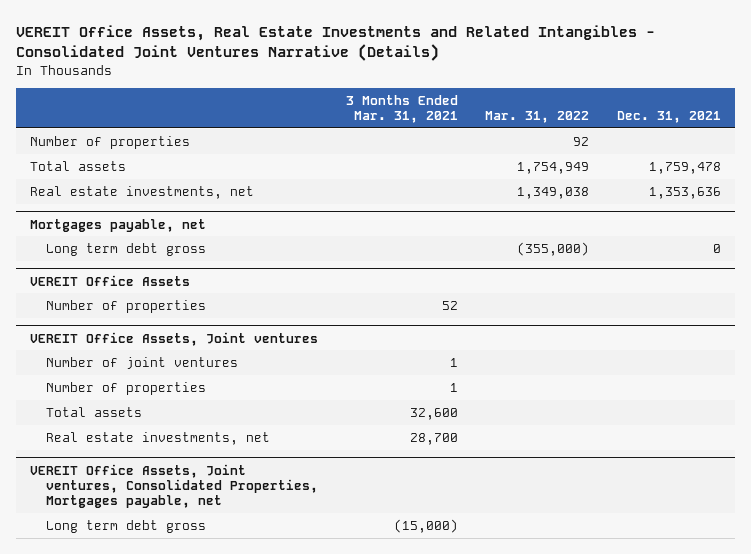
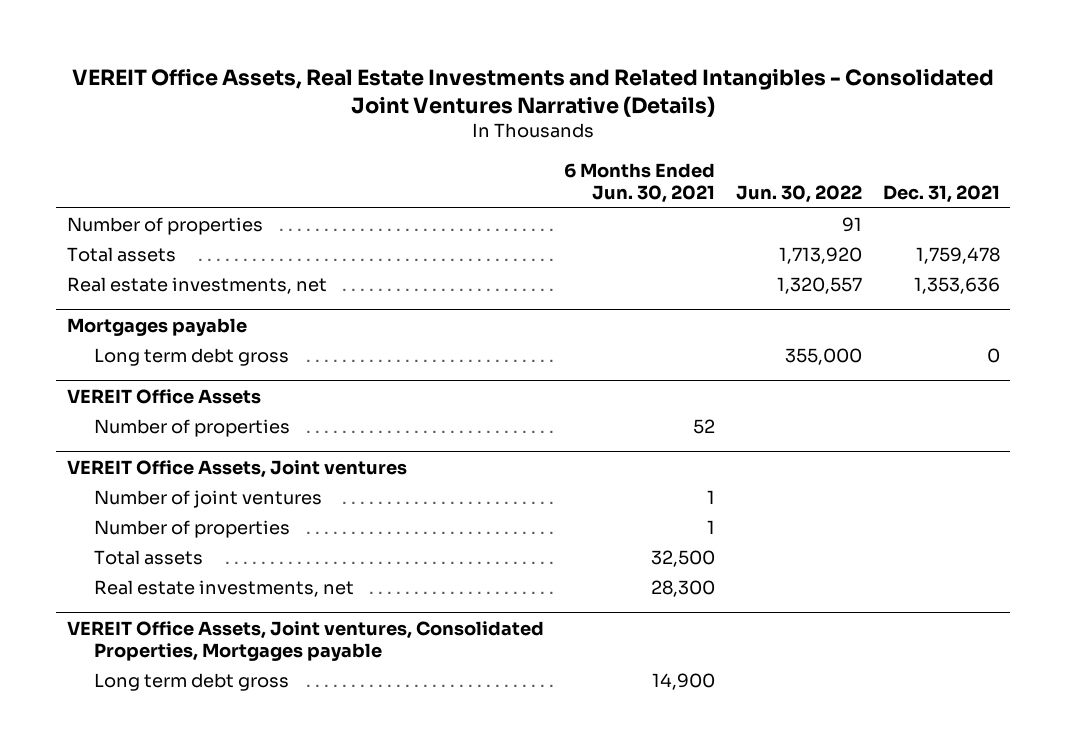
- | 3 Months Ended Mar. 31, 2021 | Mar. 31, 2022 | Dec. 31, 2021
+ | 6 Months Ended Jun. 30, 2021 | Jun. 30, 2022 | Dec. 31, 2021
- Mortgages payable, net
+ Mortgages payable
- VEREIT Office Assets, Joint ventures, Consolidated Properties, Mortgages payable, net
+ VEREIT Office Assets, Joint ventures, Consolidated Properties, Mortgages payable

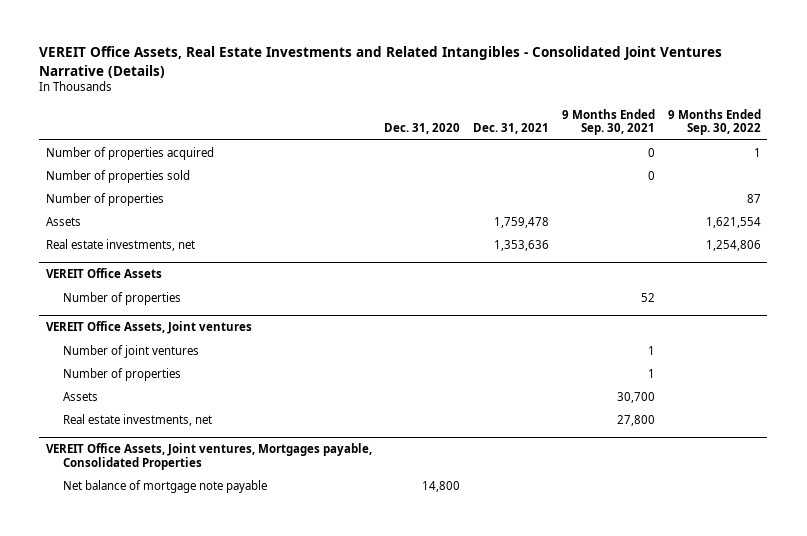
- | 6 Months Ended Jun. 30, 2021 | Jun. 30, 2022 | Dec. 31, 2021
+ | Dec. 31, 2020 | Dec. 31, 2021 | 9 Months Ended Sep. 30, 2021 | 9 Months Ended Sep. 30, 2022
+ Number of properties acquired | | | 0 | 1
+ Number of properties sold | | | 0 |
- Total assets | | 1,713,920 | 1,759,478
+ Assets | | 1,759,478 | | 1,621,554
- Mortgages payable
- Long term debt gross | | 355,000 | 0
@ VEREIT Office Assets, Joint ventures
- Total assets | 32,500 | |
+ Assets | | | 30,700 |
- VEREIT Office Assets, Joint ventures, Consolidated Properties, Mortgages payable
- Long term debt gross | 14,900 | |
+ VEREIT Office Assets, Joint ventures, Mortgages payable, Consolidated Properties
+ Net balance of mortgage note payable | 14,800 | | |

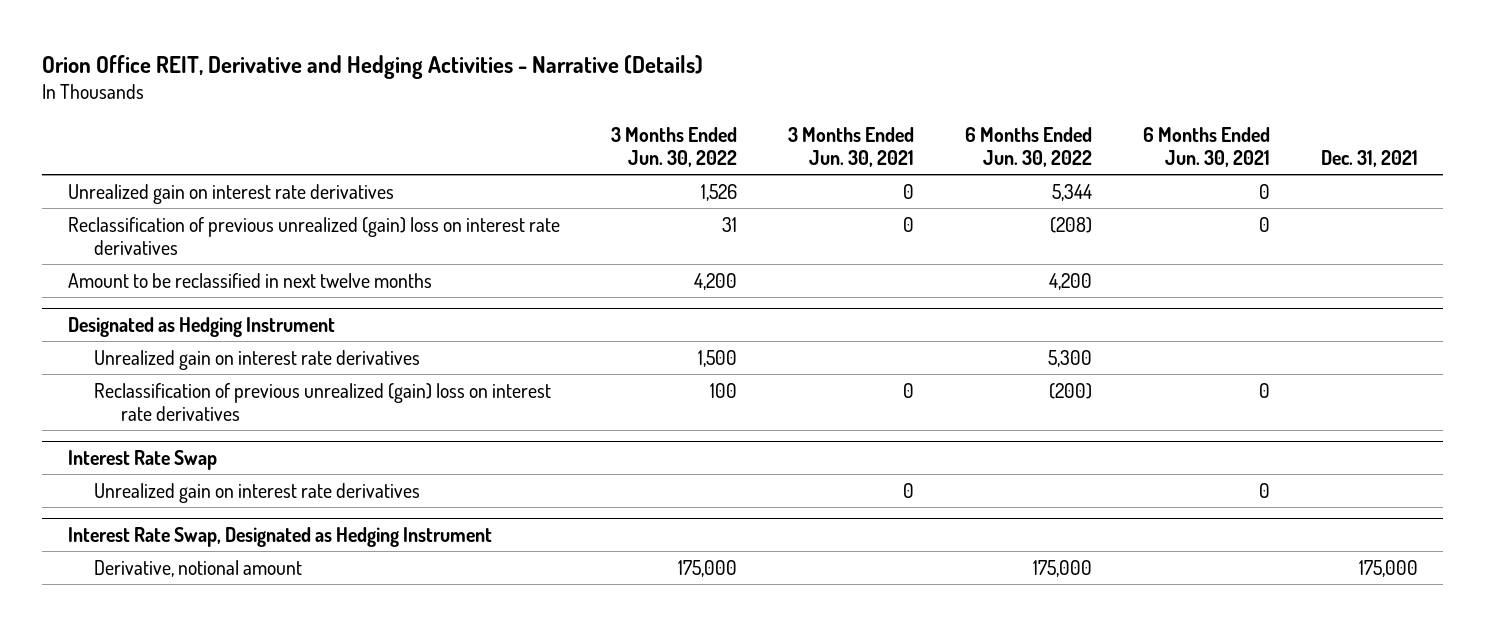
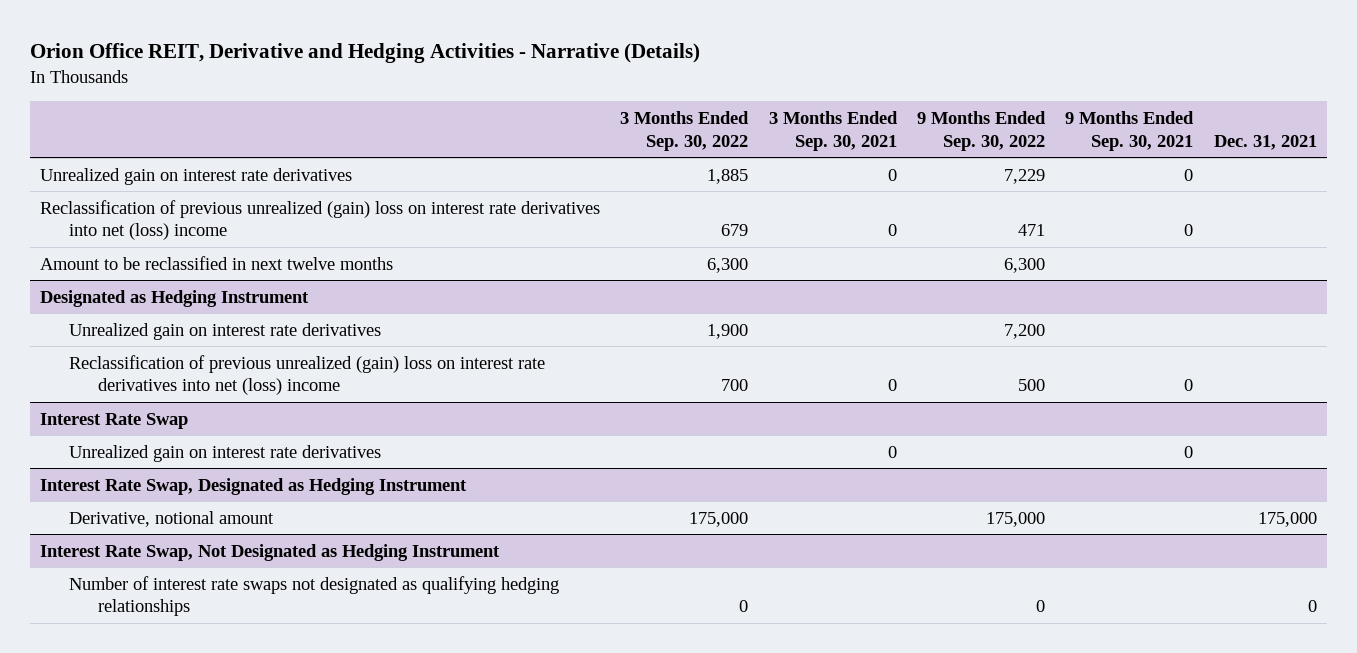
- | 3 Months Ended Jun. 30, 2022 | 3 Months Ended Jun. 30, 2021 | 6 Months Ended Jun. 30, 2022 | 6 Months Ended Jun. 30, 2021 | Dec. 31, 2021
+ | 3 Months Ended Sep. 30, 2022 | 3 Months Ended Sep. 30, 2021 | 9 Months Ended Sep. 30, 2022 | 9 Months Ended Sep. 30, 2021 | Dec. 31, 2021
- Reclassification of previous unrealized (gain) loss on interest rate derivatives | 31 | 0 | (208) | 0 |
+ Reclassification of previous unrealized (gain) loss on interest rate derivatives into net (loss) income | 679 | 0 | 471 | 0 |
@ Designated as Hedging Instrument
- Reclassification of previous unrealized (gain) loss on interest rate derivatives | 100 | 0 | (200) | 0 |
+ Reclassification of previous unrealized (gain) loss on interest rate derivatives into net (loss) income | 700 | 0 | 500 | 0 |
+ Interest Rate Swap, Not Designated as Hedging Instrument
+ Number of interest rate swaps not designated as qualifying hedging relationships | 0 | | 0 | | 0

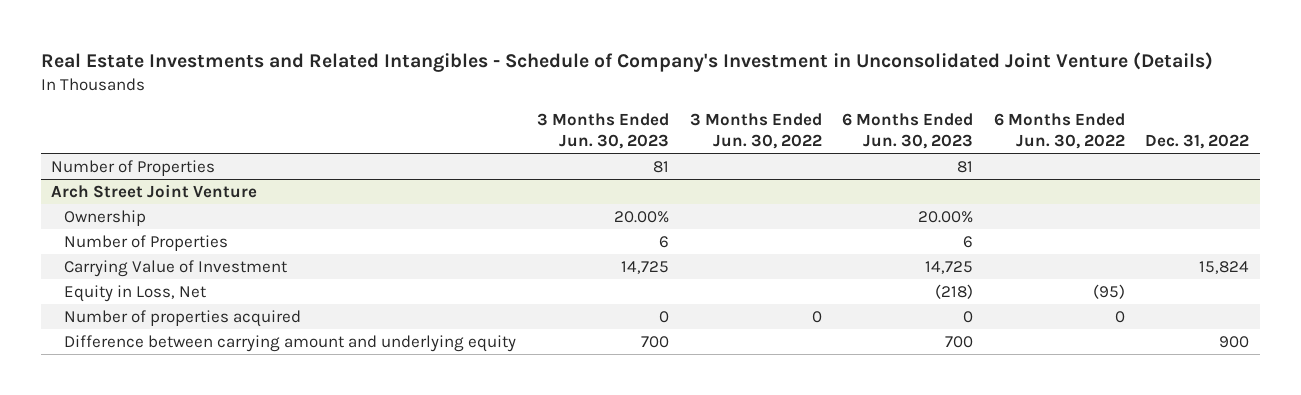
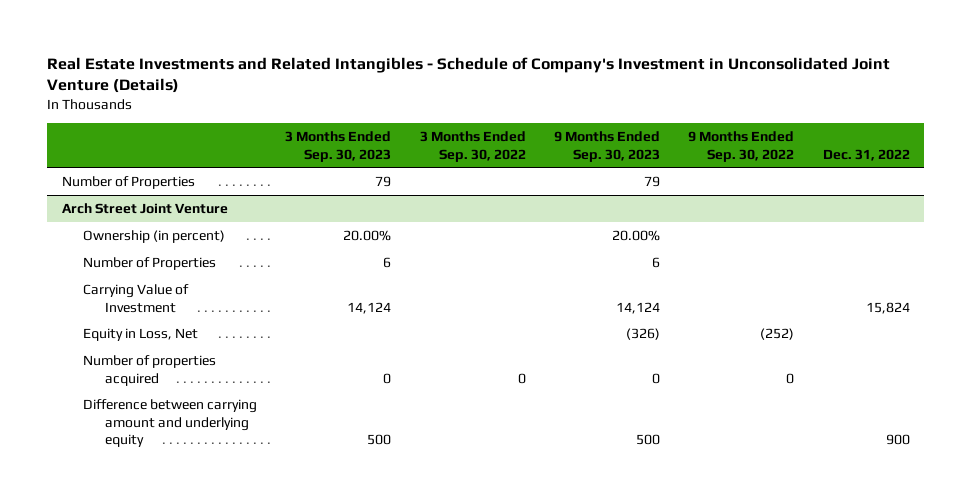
- | 3 Months Ended Jun. 30, 2023 | 3 Months Ended Jun. 30, 2022 | 6 Months Ended Jun. 30, 2023 | 6 Months Ended Jun. 30, 2022 | Dec. 31, 2022
+ | 3 Months Ended Sep. 30, 2023 | 3 Months Ended Sep. 30, 2022 | 9 Months Ended Sep. 30, 2023 | 9 Months Ended Sep. 30, 2022 | Dec. 31, 2022
@ Arch Street Joint Venture
- Ownership | 20.00% | | 20.00% | |
+ Ownership (in percent) | 20.00% | | 20.00% | |

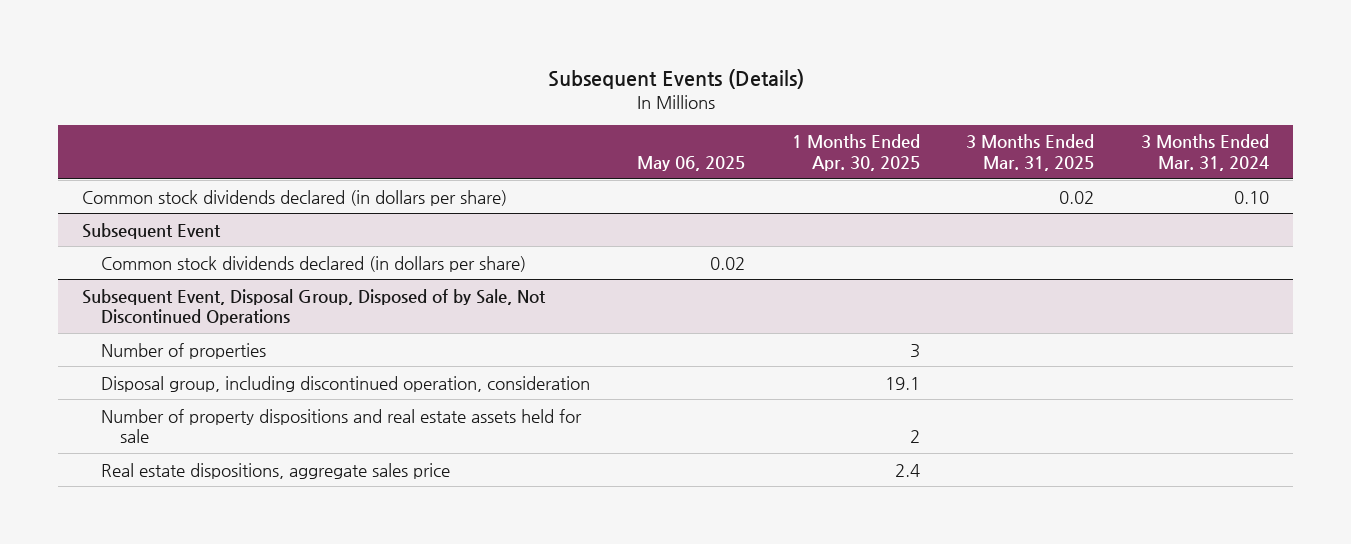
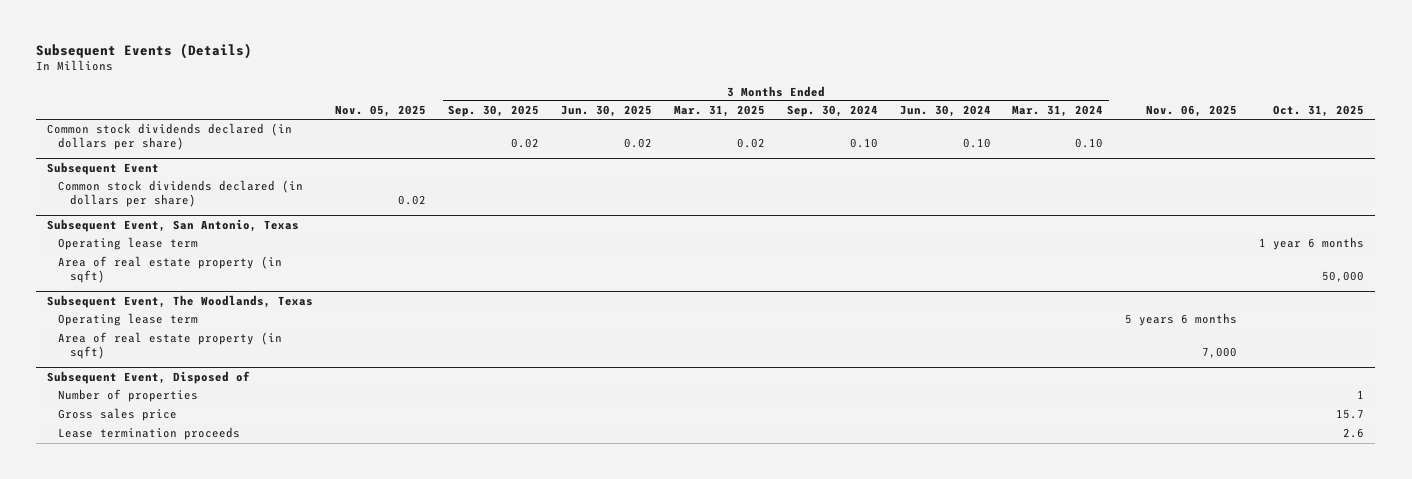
- | May 06, 2025 | 1 Months Ended Apr. 30, 2025 | 3 Months Ended Mar. 31, 2025 | 3 Months Ended Mar. 31, 2024
+ | Nov. 05, 2025 | 3 Months Ended Sep. 30, 2025 | 3 Months Ended Jun. 30, 2025 | 3 Months Ended Mar. 31, 2025 | 3 Months Ended Sep. 30, 2024 | 3 Months Ended Jun. 30, 2024 | 3 Months Ended Mar. 31, 2024 | Nov. 06, 2025 | Oct. 31, 2025
- Subsequent Event, Disposal Group, Disposed of by Sale, Not Discontinued Operations
+ Subsequent Event, San Antonio, Texas
+ Operating lease term | | | | | | | | | 1 year 6 months
+ Area of real estate property (in sqft) | | | | | | | | | 50,000
+ Subsequent Event, The Woodlands, Texas
+ Operating lease term | | | | | | | | 5 years 6 months |
+ Area of real estate property (in sqft) | | | | | | | | 7,000 |
+ Subsequent Event, Disposed of
- Disposal group, including discontinued operation, consideration | | 19.1 | |
- Number of property dispositions and real estate assets held for sale | | 2 | |
- Real estate dispositions, aggregate sales price | | 2.4 | |
+ Gross sales price | | | | | | | | | 15.7
+ Lease termination proceeds | | | | | | | | | 2.6

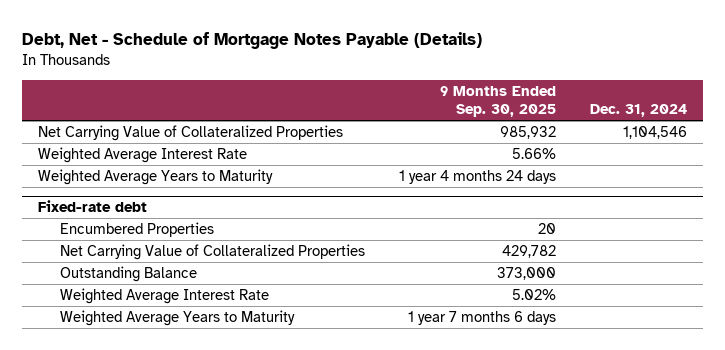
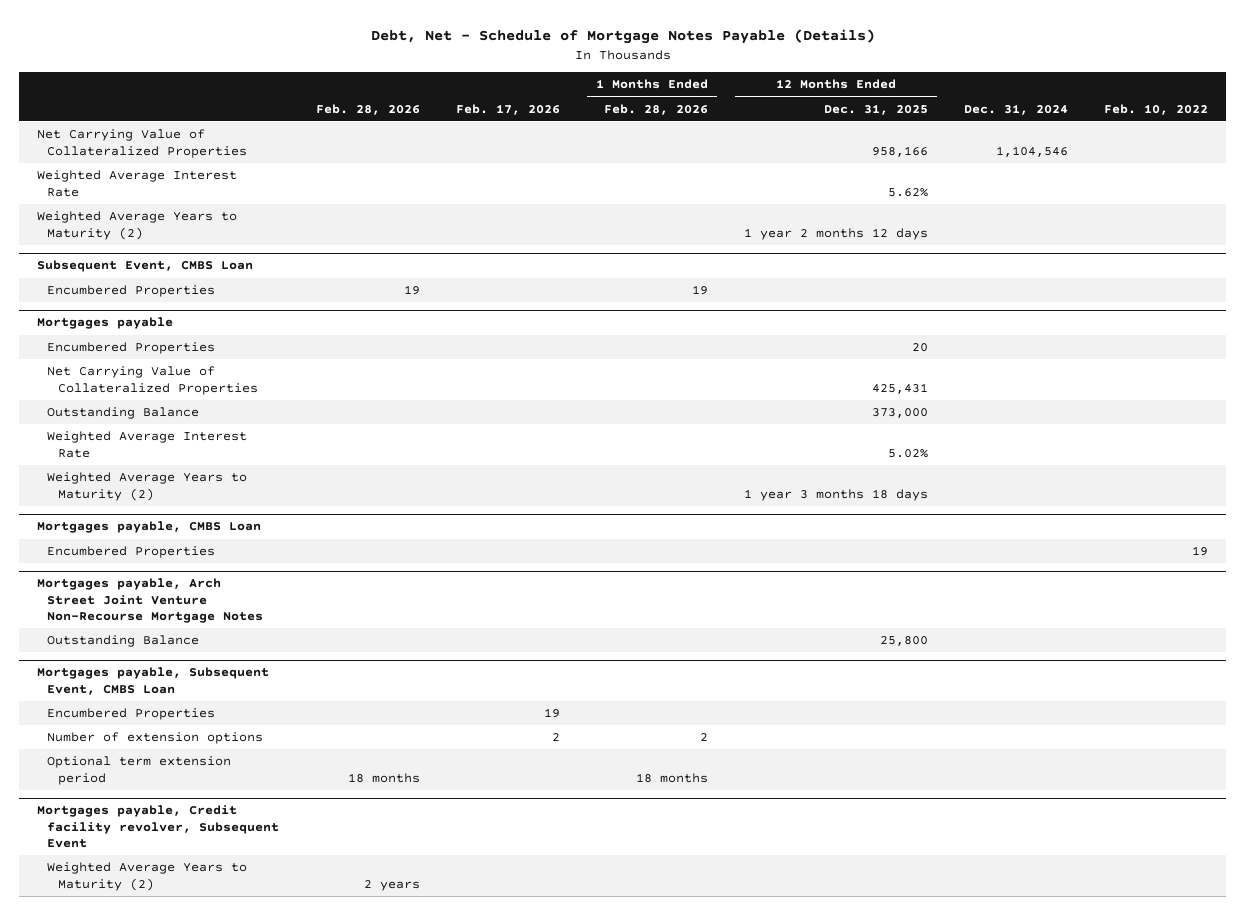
- | 9 Months Ended Sep. 30, 2025 | Dec. 31, 2024
+ | Feb. 28, 2026 | Feb. 17, 2026 | 1 Months Ended Feb. 28, 2026 | 12 Months Ended Dec. 31, 2025 | Dec. 31, 2024 | Feb. 10, 2022
- Weighted Average Years to Maturity | 1 year 4 months 24 days |
- Fixed-rate debt
- Encumbered Properties | 20 |
- Net Carrying Value of Collateralized Properties | 429,782 |
- Outstanding Balance | 373,000 |
- Weighted Average Interest Rate | 5.02% |
- Weighted Average Years to Maturity | 1 year 7 months 6 days |
+ Weighted Average Years to Maturity (2) | | | | 1 year 2 months 12 days | |
+ Subsequent Event, CMBS Loan
+ Encumbered Properties | 19 | | 19 | | |
+ Mortgages payable
+ Encumbered Properties | | | | 20 | |
+ Net Carrying Value of Collateralized Properties | | | | 425,431 | |
+ Outstanding Balance | | | | 373,000 | |
+ Weighted Average Interest Rate | | | | 5.02% | |
+ Weighted Average Years to Maturity (2) | | | | 1 year 3 months 18 days | |
+ Mortgages payable, CMBS Loan
+ Encumbered Properties | | | | | | 19
+ Mortgages payable, Arch Street Joint Venture Non-Recourse Mortgage Notes
+ Outstanding Balance | | | | 25,800 | |
+ Mortgages payable, Subsequent Event, CMBS Loan
+ Encumbered Properties | | 19 | | | |
+ Number of extension options | | 2 | 2 | | |
+ Optional term extension period | 18 months | | 18 months | | |
+ Mortgages payable, Credit facility revolver, Subsequent Event
+ Weighted Average Years to Maturity (2) | 2 years | | | | |

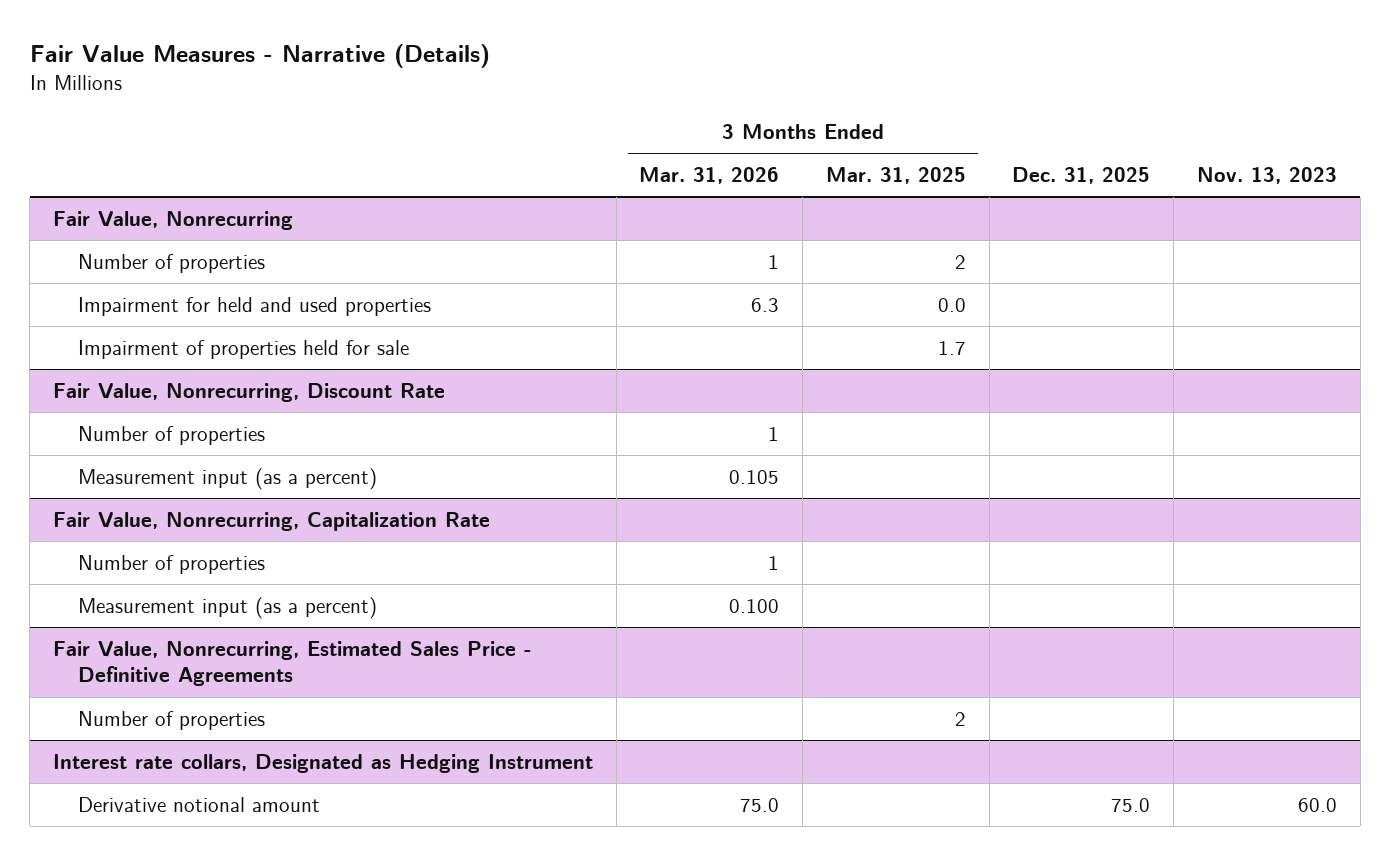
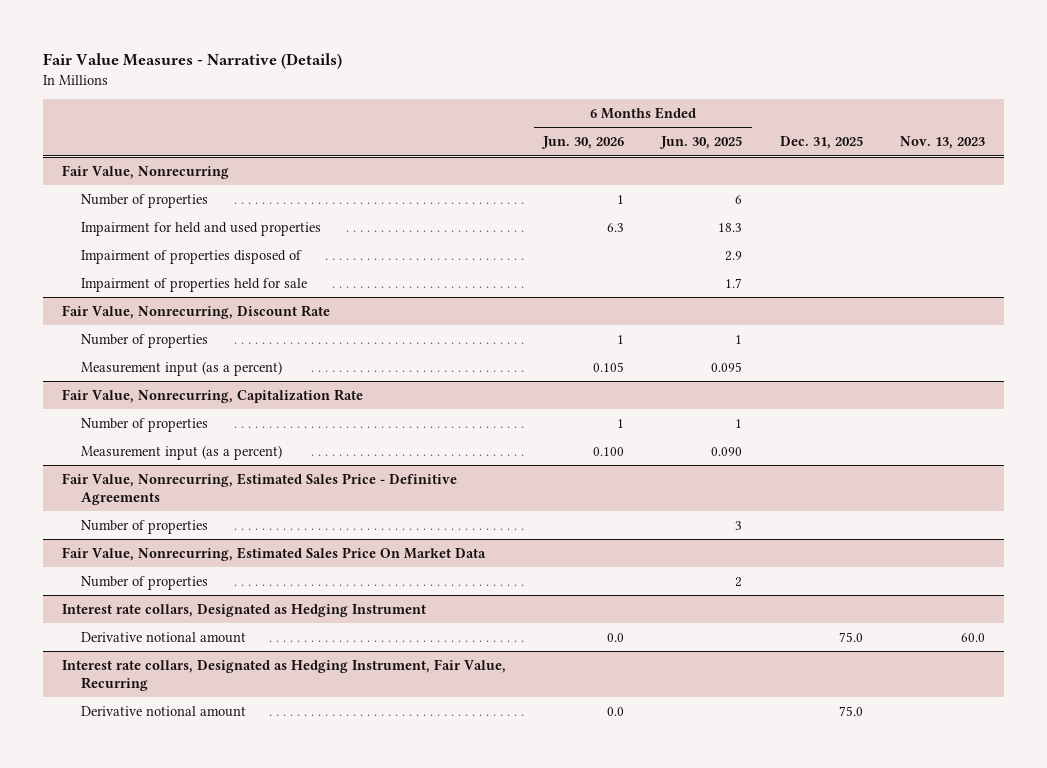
- | 3 Months Ended Mar. 31, 2026 | 3 Months Ended Mar. 31, 2025 | Dec. 31, 2025 | Nov. 13, 2023
+ | 6 Months Ended Jun. 30, 2026 | 6 Months Ended Jun. 30, 2025 | Dec. 31, 2025 | Nov. 13, 2023
@ Fair Value, Nonrecurring
+ Impairment of properties disposed of | | 2.9 | |
+ Fair Value, Nonrecurring, Estimated Sales Price On Market Data
+ Number of properties | | 2 | |
+ Interest rate collars, Designated as Hedging Instrument, Fair Value, Recurring
+ Derivative notional amount | 0.0 | | 75.0 |

